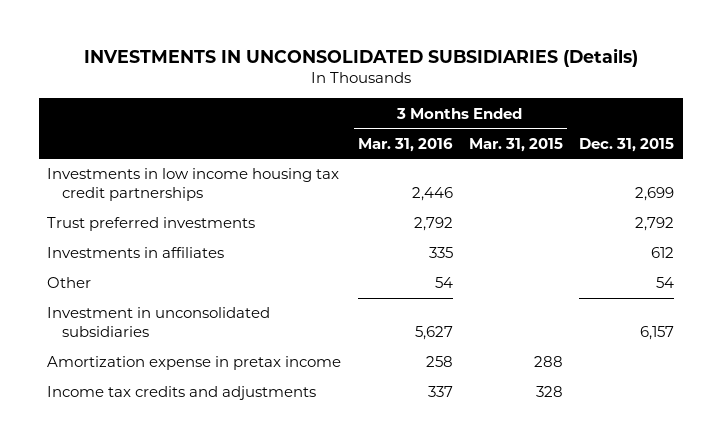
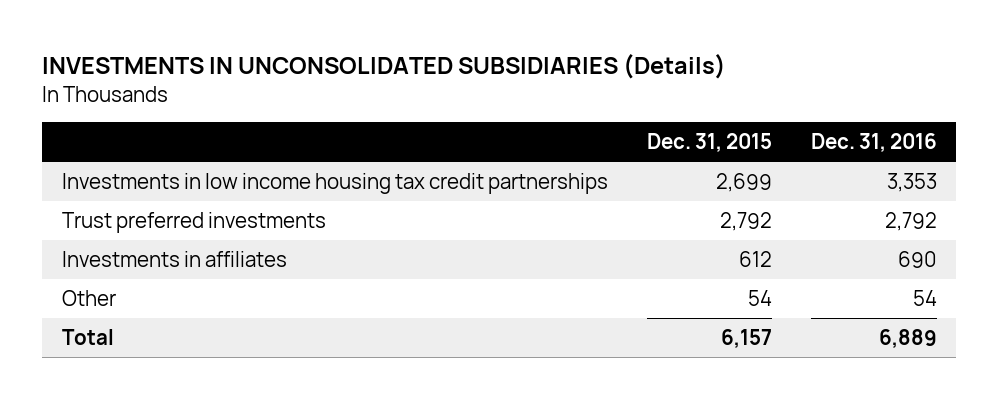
- | 3 Months Ended Mar. 31, 2016 | 3 Months Ended Mar. 31, 2015 | Dec. 31, 2015
+ | Dec. 31, 2015 | Dec. 31, 2016
- Investment in unconsolidated subsidiaries | 5,627 | | 6,157
- Amortization expense in pretax income | 258 | 288 |
- Income tax credits and adjustments | 337 | 328 |
+ Total | 6,157 | 6,889

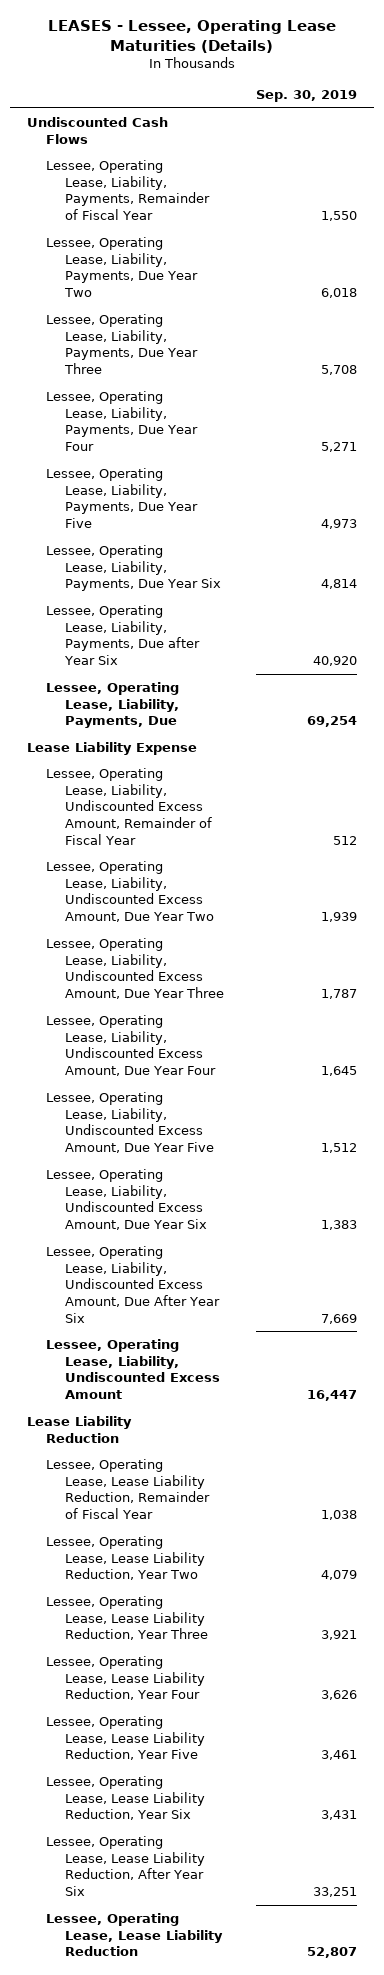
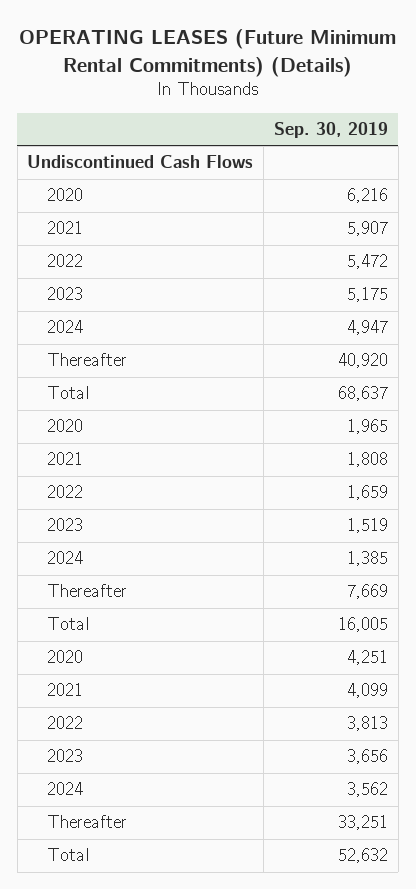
- LEASES - Lessee, Operating Lease Maturities (Details)
+ OPERATING LEASES (Future Minimum Rental Commitments) (Details)
- Undiscounted Cash Flows
- Lessee, Operating Lease, Liability, Payments, Remainder of Fiscal Year | 1,550
- Lessee, Operating Lease, Liability, Payments, Due Year Two | 6,018
- Lessee, Operating Lease, Liability, Payments, Due Year Three | 5,708
- Lessee, Operating Lease, Liability, Payments, Due Year Four | 5,271
- Lessee, Operating Lease, Liability, Payments, Due Year Five | 4,973
- Lessee, Operating Lease, Liability, Payments, Due Year Six | 4,814
- Lessee, Operating Lease, Liability, Payments, Due after Year Six | 40,920
- Lessee, Operating Lease, Liability, Payments, Due | 69,254
- Lease Liability Expense
- Lessee, Operating Lease, Liability, Undiscounted Excess Amount, Remainder of Fiscal Year | 512
- Lessee, Operating Lease, Liability, Undiscounted Excess Amount, Due Year Two | 1,939
- Lessee, Operating Lease, Liability, Undiscounted Excess Amount, Due Year Three | 1,787
- Lessee, Operating Lease, Liability, Undiscounted Excess Amount, Due Year Four | 1,645
- Lessee, Operating Lease, Liability, Undiscounted Excess Amount, Due Year Five | 1,512
- Lessee, Operating Lease, Liability, Undiscounted Excess Amount, Due Year Six | 1,383
- Lessee, Operating Lease, Liability, Undiscounted Excess Amount, Due After Year Six | 7,669
- Lessee, Operating Lease, Liability, Undiscounted Excess Amount | 16,447
- Lease Liability Reduction
- Lessee, Operating Lease, Lease Liability Reduction, Remainder of Fiscal Year | 1,038
- Lessee, Operating Lease, Lease Liability Reduction, Year Two | 4,079
- Lessee, Operating Lease, Lease Liability Reduction, Year Three | 3,921
- Lessee, Operating Lease, Lease Liability Reduction, Year Four | 3,626
- Lessee, Operating Lease, Lease Liability Reduction, Year Five | 3,461
- Lessee, Operating Lease, Lease Liability Reduction, Year Six | 3,431
- Lessee, Operating Lease, Lease Liability Reduction, After Year Six | 33,251
- Lessee, Operating Lease, Lease Liability Reduction | 52,807
+ Undiscontinued Cash Flows
+ 2020 | 6,216
+ 2021 | 5,907
+ 2022 | 5,472
+ 2023 | 5,175
+ 2024 | 4,947
+ Thereafter | 40,920
+ Total | 68,637
+ 2020 | 1,965
+ 2021 | 1,808
+ 2022 | 1,659
+ 2023 | 1,519
+ 2024 | 1,385
+ Thereafter | 7,669
+ Total | 16,005
+ 2020 | 4,251
+ 2021 | 4,099
+ 2022 | 3,813
+ 2023 | 3,656
+ 2024 | 3,562
+ Thereafter | 33,251
+ Total | 52,632

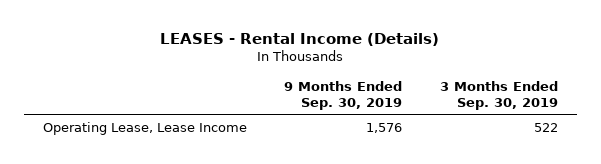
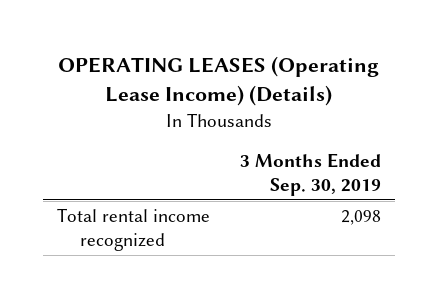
- LEASES - Rental Income (Details)
+ OPERATING LEASES (Operating Lease Income) (Details)
- | 9 Months Ended Sep. 30, 2019 | 3 Months Ended Sep. 30, 2019
+ | 3 Months Ended Sep. 30, 2019
- Operating Lease, Lease Income | 1,576 | 522
+ Total rental income recognized | 2,098

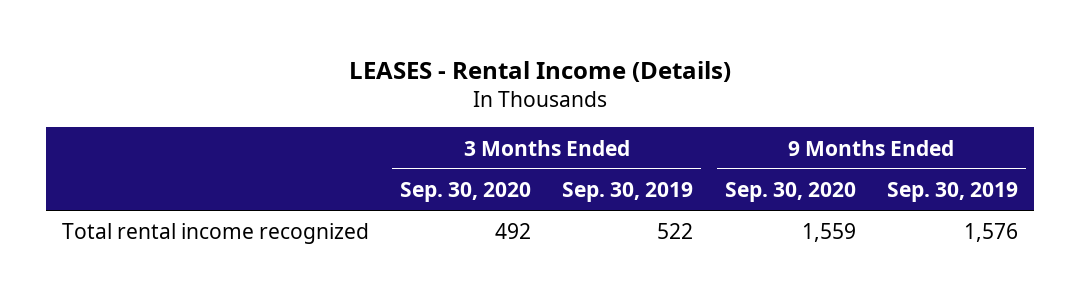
- OPERATING LEASES (Operating Lease Income) (Details)
+ LEASES - Rental Income (Details)
- | 3 Months Ended Sep. 30, 2019
+ | 3 Months Ended Sep. 30, 2020 | 3 Months Ended Sep. 30, 2019 | 9 Months Ended Sep. 30, 2020 | 9 Months Ended Sep. 30, 2019
- Total rental income recognized | 2,098
+ Total rental income recognized | 492 | 522 | 1,559 | 1,576

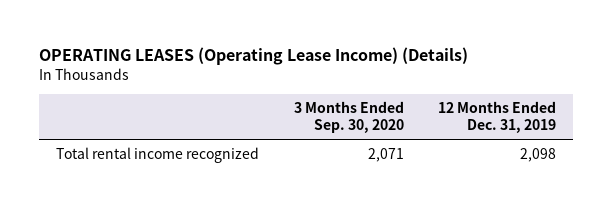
- LEASES - Rental Income (Details)
+ OPERATING LEASES (Operating Lease Income) (Details)
- | 3 Months Ended Sep. 30, 2020 | 3 Months Ended Sep. 30, 2019 | 9 Months Ended Sep. 30, 2020 | 9 Months Ended Sep. 30, 2019
+ | 3 Months Ended Sep. 30, 2020 | 12 Months Ended Dec. 31, 2019
- Total rental income recognized | 492 | 522 | 1,559 | 1,576
+ Total rental income recognized | 2,071 | 2,098

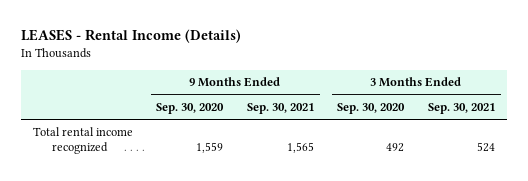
- OPERATING LEASES (Operating Lease Income) (Details)
+ LEASES - Rental Income (Details)
- | 3 Months Ended Sep. 30, 2020 | 12 Months Ended Dec. 31, 2019
+ | 9 Months Ended Sep. 30, 2020 | 9 Months Ended Sep. 30, 2021 | 3 Months Ended Sep. 30, 2020 | 3 Months Ended Sep. 30, 2021
- Total rental income recognized | 2,071 | 2,098
+ Total rental income recognized | 1,559 | 1,565 | 492 | 524

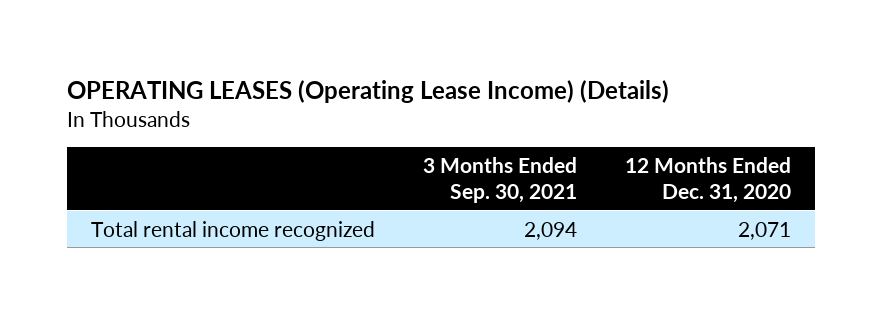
- LEASES - Rental Income (Details)
+ OPERATING LEASES (Operating Lease Income) (Details)
- | 9 Months Ended Sep. 30, 2020 | 9 Months Ended Sep. 30, 2021 | 3 Months Ended Sep. 30, 2020 | 3 Months Ended Sep. 30, 2021
+ | 3 Months Ended Sep. 30, 2021 | 12 Months Ended Dec. 31, 2020
- Total rental income recognized | 1,559 | 1,565 | 492 | 524
+ Total rental income recognized | 2,094 | 2,071

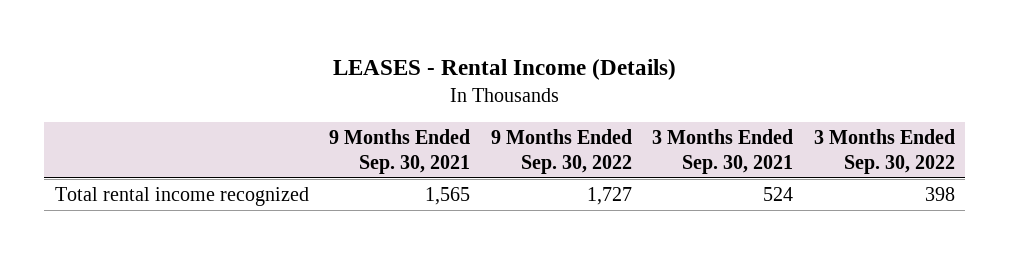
- OPERATING LEASES (Operating Lease Income) (Details)
+ LEASES - Rental Income (Details)
- | 3 Months Ended Sep. 30, 2021 | 12 Months Ended Dec. 31, 2020
+ | 9 Months Ended Sep. 30, 2021 | 9 Months Ended Sep. 30, 2022 | 3 Months Ended Sep. 30, 2021 | 3 Months Ended Sep. 30, 2022
- Total rental income recognized | 2,094 | 2,071
+ Total rental income recognized | 1,565 | 1,727 | 524 | 398

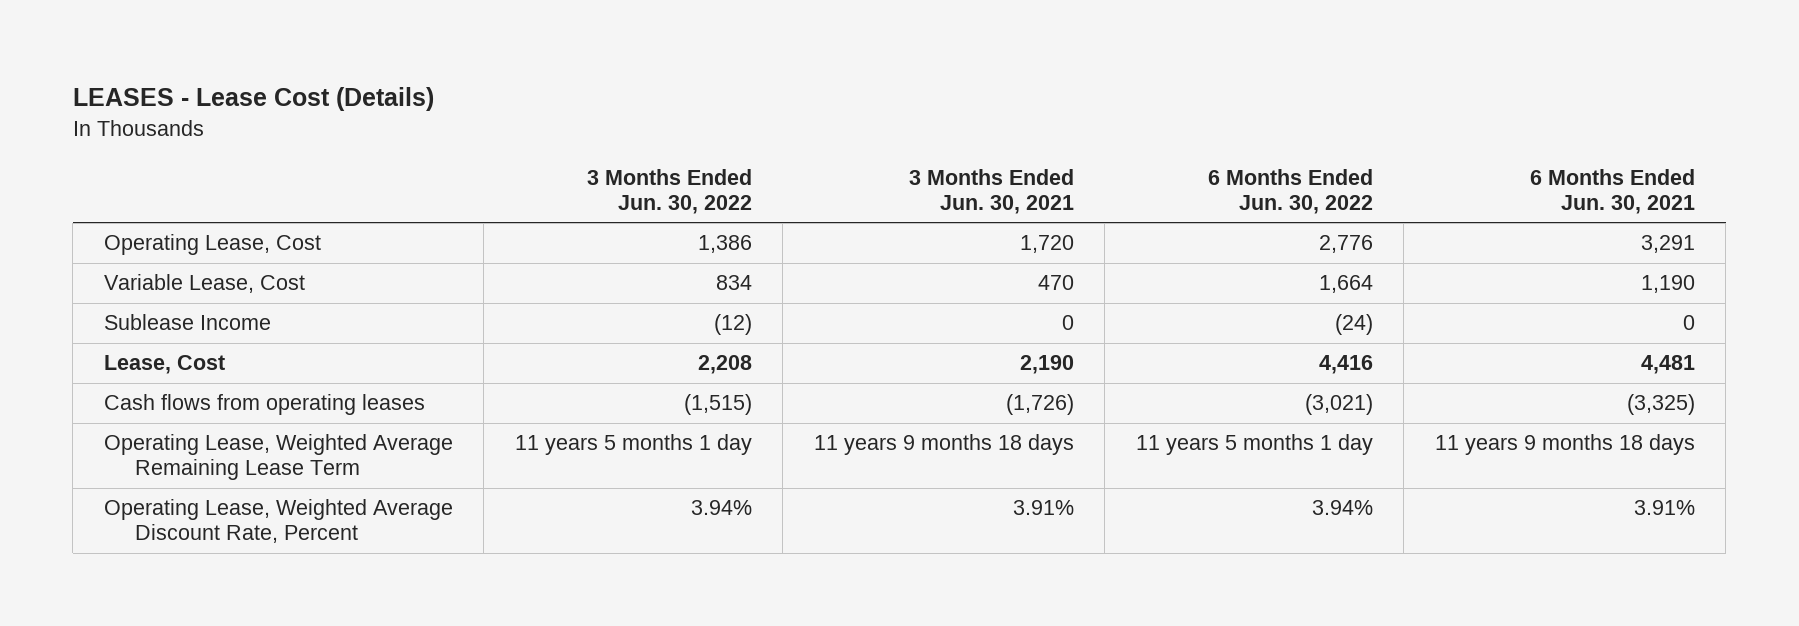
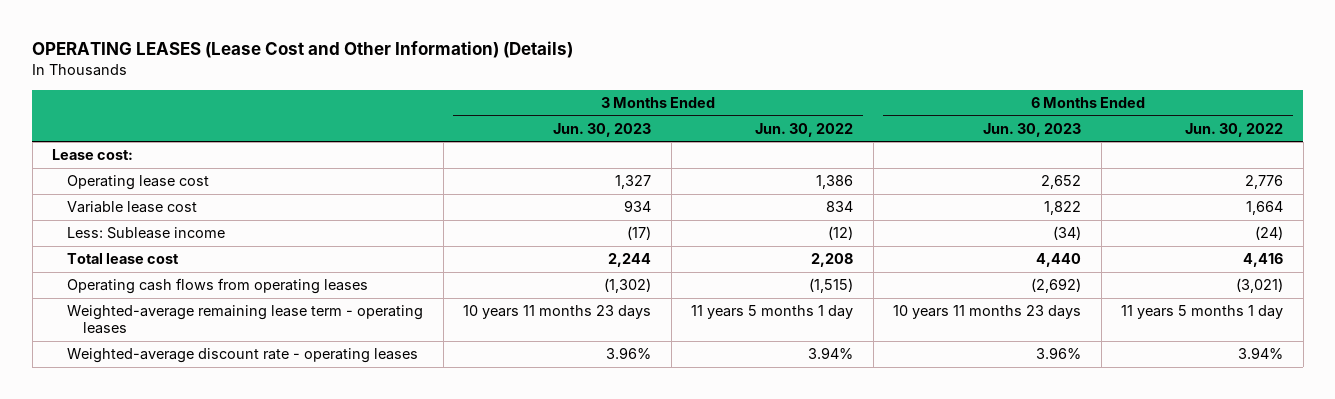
- LEASES - Lease Cost (Details)
+ OPERATING LEASES (Lease Cost and Other Information) (Details)
- | 3 Months Ended Jun. 30, 2022 | 3 Months Ended Jun. 30, 2021 | 6 Months Ended Jun. 30, 2022 | 6 Months Ended Jun. 30, 2021
+ | 3 Months Ended Jun. 30, 2023 | 3 Months Ended Jun. 30, 2022 | 6 Months Ended Jun. 30, 2023 | 6 Months Ended Jun. 30, 2022
- Operating Lease, Cost | 1,386 | 1,720 | 2,776 | 3,291
- Variable Lease, Cost | 834 | 470 | 1,664 | 1,190
- Sublease Income | (12) | 0 | (24) | 0
- Lease, Cost | 2,208 | 2,190 | 4,416 | 4,481
- Cash flows from operating leases | (1,515) | (1,726) | (3,021) | (3,325)
- Operating Lease, Weighted Average Remaining Lease Term | 11 years 5 months 1 day | 11 years 9 months 18 days | 11 years 5 months 1 day | 11 years 9 months 18 days
- Operating Lease, Weighted Average Discount Rate, Percent | 3.94% | 3.91% | 3.94% | 3.91%
+ Lease cost:
+ Operating lease cost | 1,327 | 1,386 | 2,652 | 2,776
+ Variable lease cost | 934 | 834 | 1,822 | 1,664
+ Less: Sublease income | (17) | (12) | (34) | (24)
+ Total lease cost | 2,244 | 2,208 | 4,440 | 4,416
+ Operating cash flows from operating leases | (1,302) | (1,515) | (2,692) | (3,021)
+ Weighted-average remaining lease term - operating leases | 10 years 11 months 23 days | 11 years 5 months 1 day | 10 years 11 months 23 days | 11 years 5 months 1 day
+ Weighted-average discount rate - operating leases | 3.96% | 3.94% | 3.96% | 3.94%

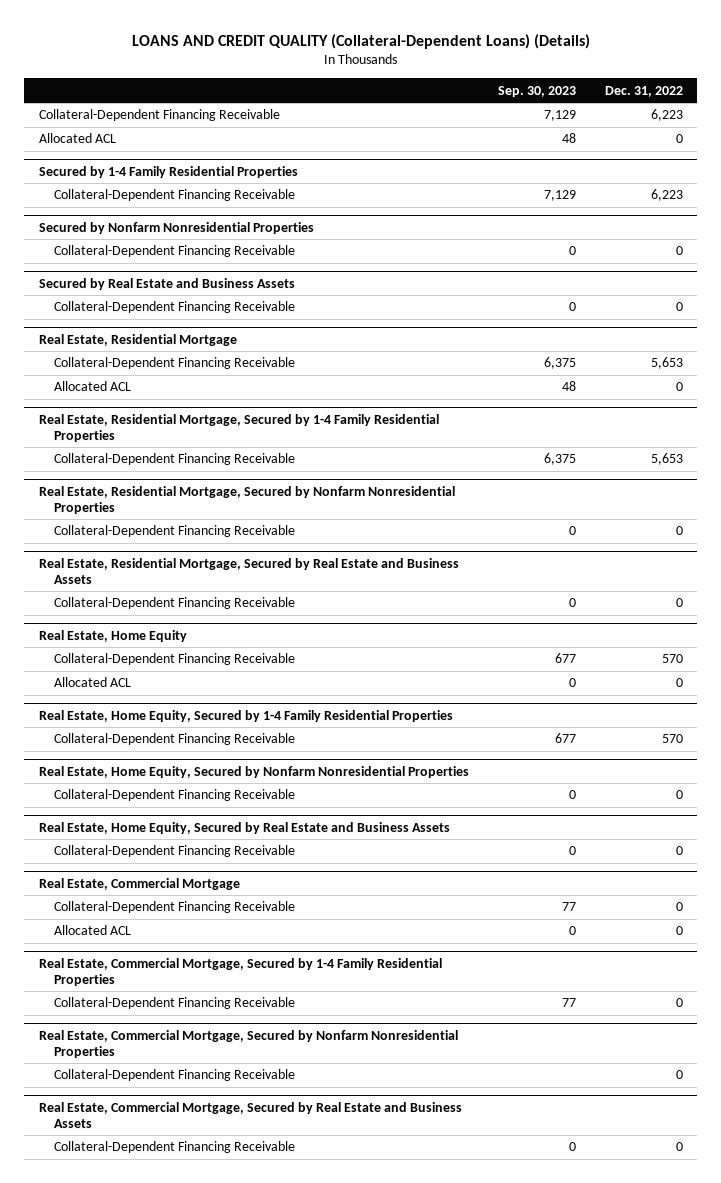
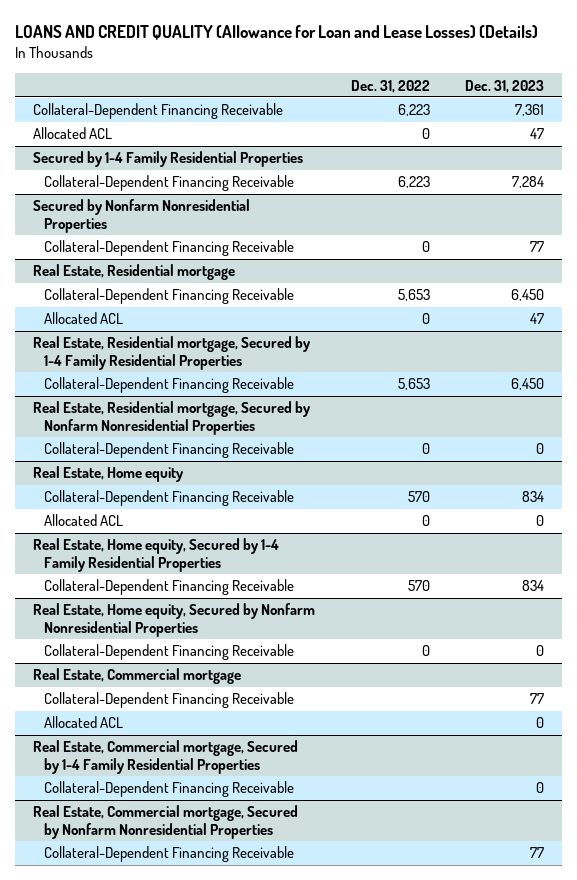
- LOANS AND CREDIT QUALITY (Collateral-Dependent Loans) (Details)
+ LOANS AND CREDIT QUALITY (Allowance for Loan and Lease Losses) (Details)
- | Sep. 30, 2023 | Dec. 31, 2022
+ | Dec. 31, 2022 | Dec. 31, 2023
- Secured by Real Estate and Business Assets
- Collateral-Dependent Financing Receivable | 0 | 0
- Real Estate, Residential Mortgage
+ Real Estate, Residential mortgage
- Real Estate, Residential Mortgage, Secured by 1-4 Family Residential Properties
+ Real Estate, Residential mortgage, Secured by 1-4 Family Residential Properties
- Real Estate, Residential Mortgage, Secured by Nonfarm Nonresidential Properties
- Collateral-Dependent Financing Receivable | 0 | 0
- Real Estate, Residential Mortgage, Secured by Real Estate and Business Assets
+ Real Estate, Residential mortgage, Secured by Nonfarm Nonresidential Properties
- Real Estate, Home Equity
+ Real Estate, Home equity
- Real Estate, Home Equity, Secured by 1-4 Family Residential Properties
+ Real Estate, Home equity, Secured by 1-4 Family Residential Properties
- Real Estate, Home Equity, Secured by Nonfarm Nonresidential Properties
- Collateral-Dependent Financing Receivable | 0 | 0
- Real Estate, Home Equity, Secured by Real Estate and Business Assets
- Collateral-Dependent Financing Receivable | 0 | 0
- Real Estate, Commercial Mortgage
- Collateral-Dependent Financing Receivable | 77 | 0
- Allocated ACL | 0 | 0
- Real Estate, Commercial Mortgage, Secured by 1-4 Family Residential Properties
- Collateral-Dependent Financing Receivable | 77 | 0
- Real Estate, Commercial Mortgage, Secured by Nonfarm Nonresidential Properties
- Collateral-Dependent Financing Receivable | | 0
- Real Estate, Commercial Mortgage, Secured by Real Estate and Business Assets
+ Real Estate, Home equity, Secured by Nonfarm Nonresidential Properties
+ Real Estate, Commercial mortgage
+ Collateral-Dependent Financing Receivable | | 77
+ Allocated ACL | | 0
+ Real Estate, Commercial mortgage, Secured by 1-4 Family Residential Properties
+ Collateral-Dependent Financing Receivable | | 0
+ Real Estate, Commercial mortgage, Secured by Nonfarm Nonresidential Properties
+ Collateral-Dependent Financing Receivable | | 77

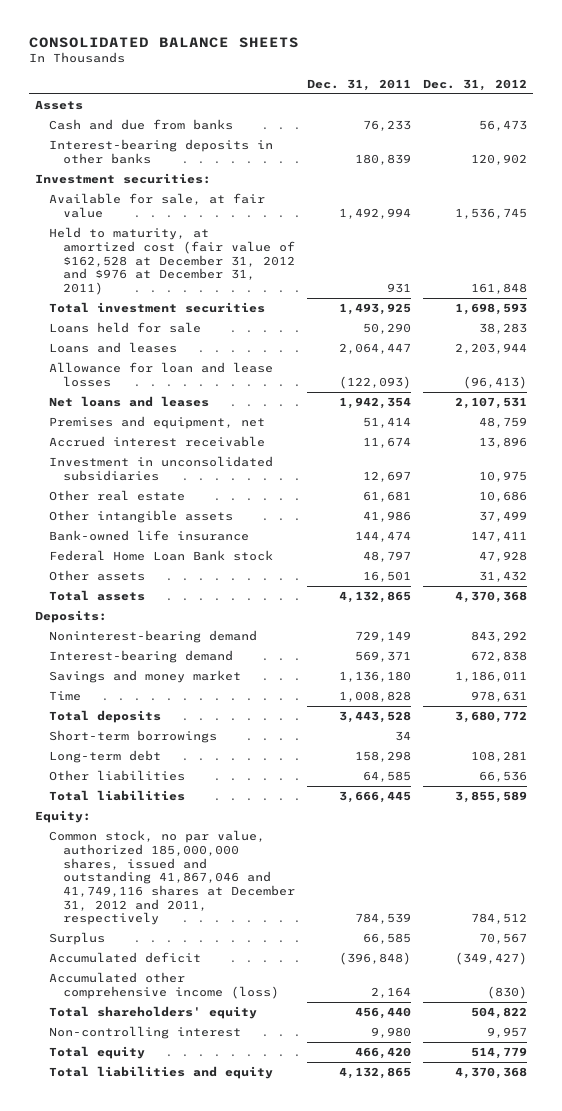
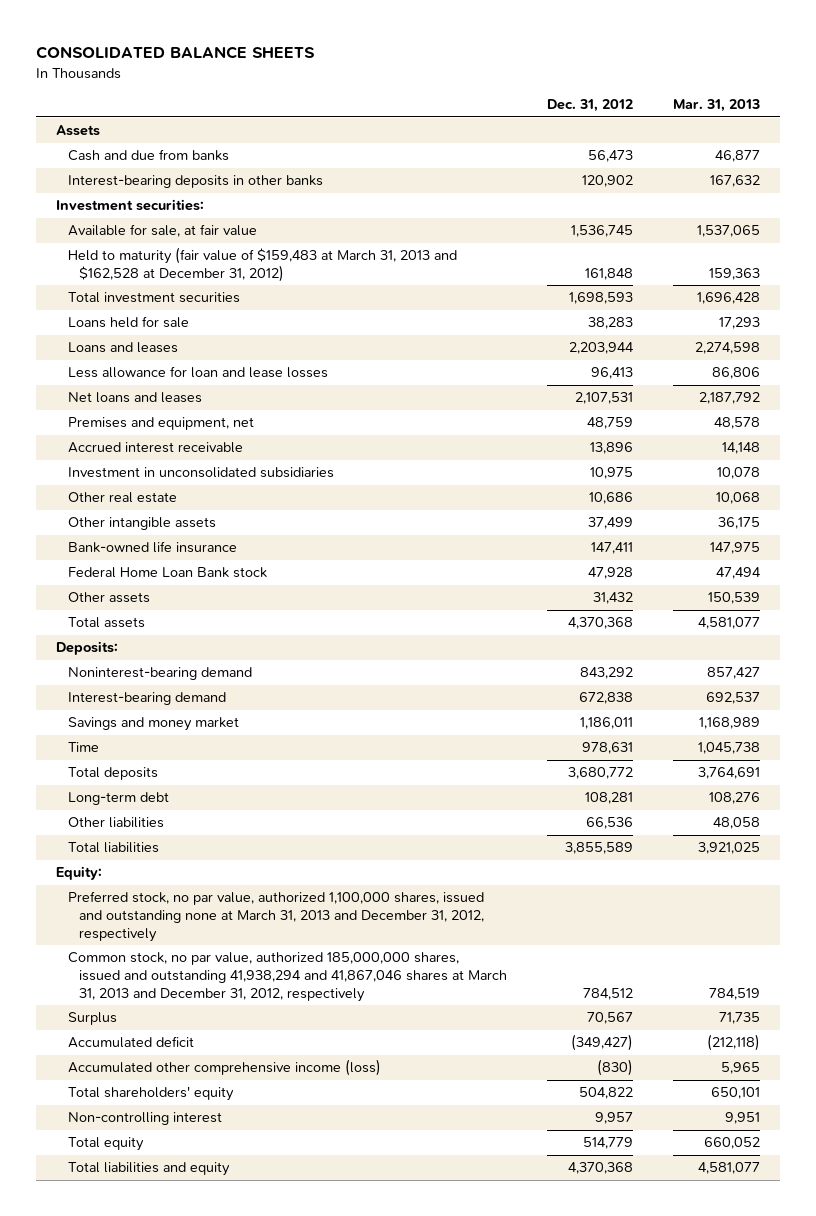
- | Dec. 31, 2011 | Dec. 31, 2012
+ | Dec. 31, 2012 | Mar. 31, 2013
- Held to maturity, at amortized cost (fair value of $162,528 at December 31, 2012 and $976 at December 31, 2011) | 931 | 161,848
+ Held to maturity (fair value of $159,483 at March 31, 2013 and $162,528 at December 31, 2012) | 161,848 | 159,363
- Allowance for loan and lease losses | (122,093) | (96,413)
+ Less allowance for loan and lease losses | 96,413 | 86,806
- Short-term borrowings | 34 |
- Common stock, no par value, authorized 185,000,000 shares, issued and outstanding 41,867,046 and 41,749,116 shares at December 31, 2012 and 2011, respectively | 784,539 | 784,512
+ Preferred stock, no par value, authorized 1,100,000 shares, issued and outstanding none at March 31, 2013 and December 31, 2012, respectively
+ Common stock, no par value, authorized 185,000,000 shares, issued and outstanding 41,938,294 and 41,867,046 shares at March 31, 2013 and December 31, 2012, respectively | 784,512 | 784,519

